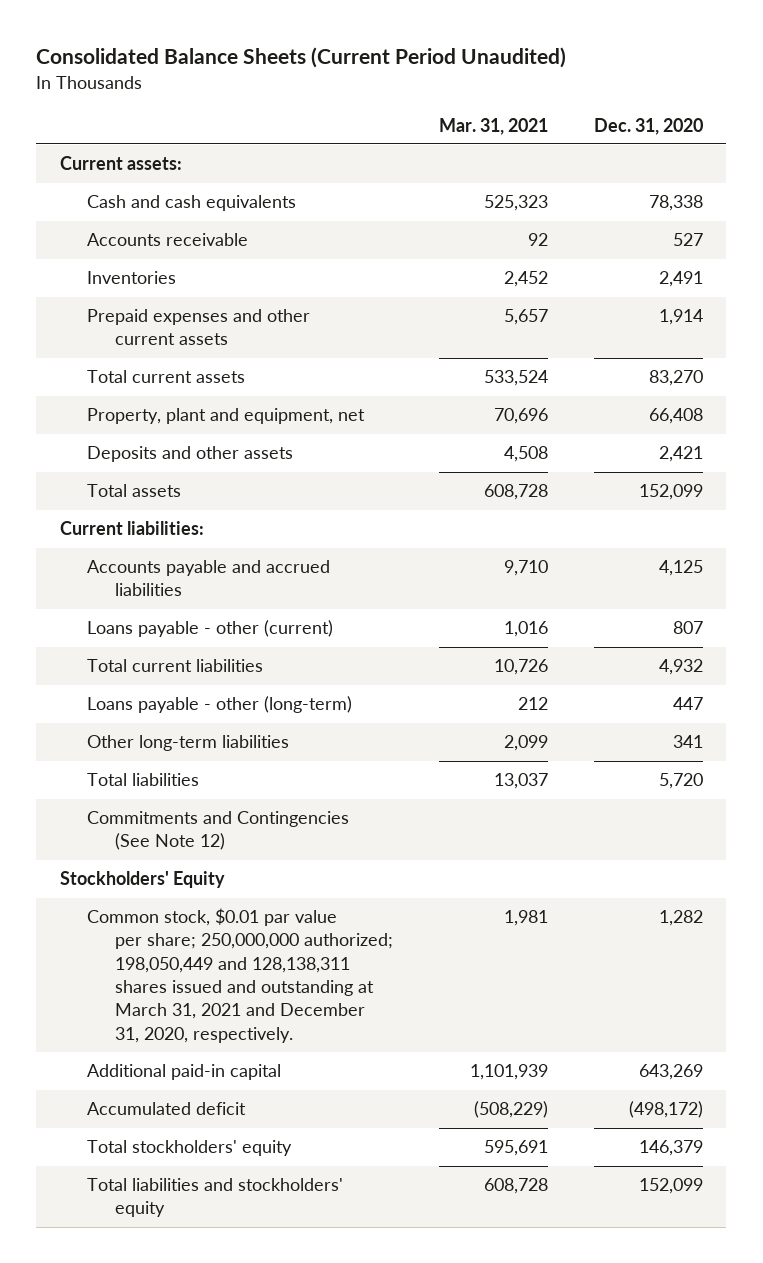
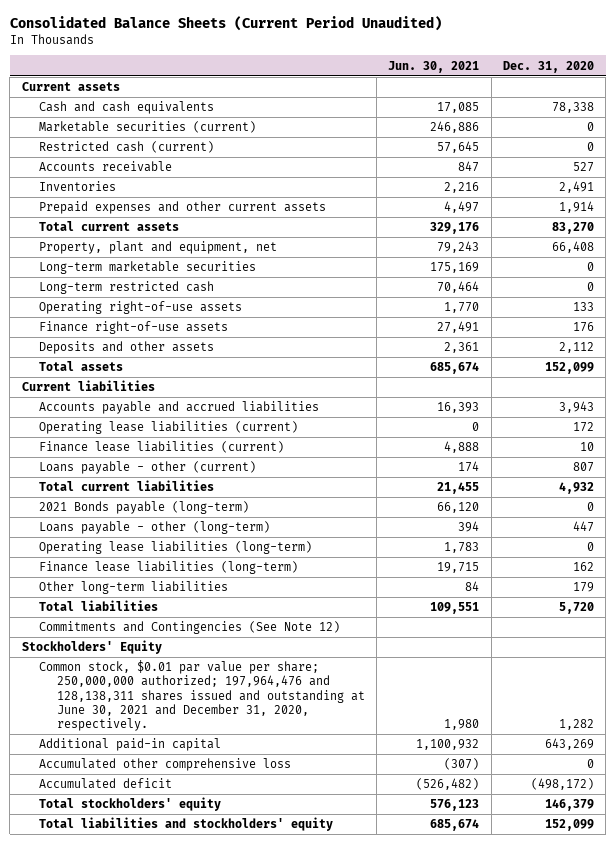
- | Mar. 31, 2021 | Dec. 31, 2020
+ | Jun. 30, 2021 | Dec. 31, 2020
- Current assets:
+ Current assets
+ Marketable securities (current) | 246,886 | 0
+ Restricted cash (current) | 57,645 | 0
- Deposits and other assets | 4,508 | 2,421
+ Long-term marketable securities | 175,169 | 0
+ Long-term restricted cash | 70,464 | 0
+ Operating right-of-use assets | 1,770 | 133
+ Finance right-of-use assets | 27,491 | 176
+ Deposits and other assets | 2,361 | 2,112
- Current liabilities:
- Accounts payable and accrued liabilities | 9,710 | 4,125
+ Current liabilities
+ Accounts payable and accrued liabilities | 16,393 | 3,943
+ Operating lease liabilities (current) | 0 | 172
+ Finance lease liabilities (current) | 4,888 | 10
+ 2021 Bonds payable (long-term) | 66,120 | 0
- Other long-term liabilities | 2,099 | 341
+ Operating lease liabilities (long-term) | 1,783 | 0
+ Finance lease liabilities (long-term) | 19,715 | 162
+ Other long-term liabilities | 84 | 179
- Common stock, $0.01 par value per share; 250,000,000 authorized; 198,050,449 and 128,138,311 shares issued and outstanding at March 31, 2021 and December 31, 2020, respectively. | 1,981 | 1,282
+ Common stock, $0.01 par value per share; 250,000,000 authorized; 197,964,476 and 128,138,311 shares issued and outstanding at June 30, 2021 and December 31, 2020, respectively. | 1,980 | 1,282
+ Accumulated other comprehensive loss | (307) | 0

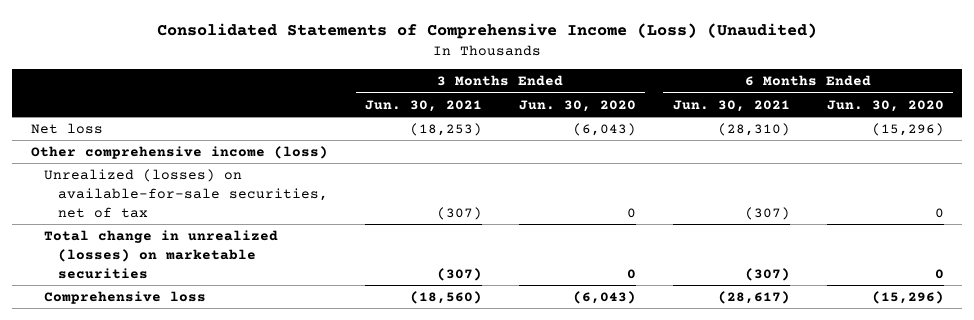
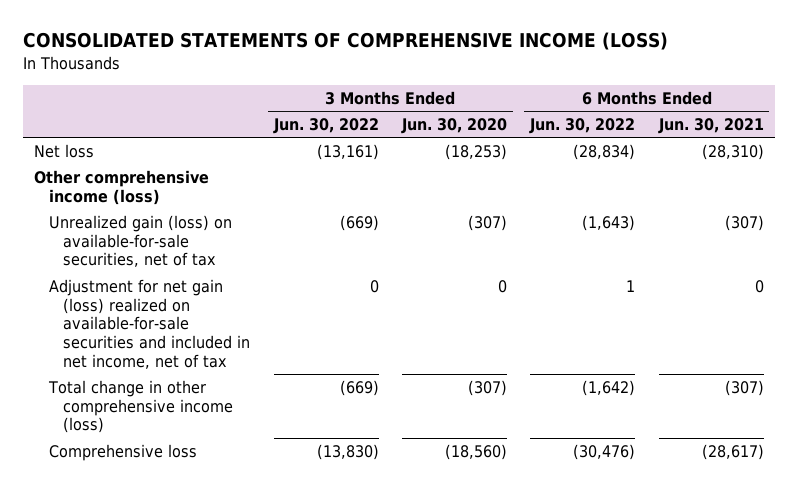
- Consolidated Statements of Comprehensive Income (Loss) (Unaudited)
+ CONSOLIDATED STATEMENTS OF COMPREHENSIVE INCOME (LOSS)
- | 3 Months Ended Jun. 30, 2021 | 3 Months Ended Jun. 30, 2020 | 6 Months Ended Jun. 30, 2021 | 6 Months Ended Jun. 30, 2020
+ | 3 Months Ended Jun. 30, 2022 | 3 Months Ended Jun. 30, 2020 | 6 Months Ended Jun. 30, 2022 | 6 Months Ended Jun. 30, 2021
- Net loss | (18,253) | (6,043) | (28,310) | (15,296)
+ Net loss | (13,161) | (18,253) | (28,834) | (28,310)
- Unrealized (losses) on available-for-sale securities, net of tax | (307) | 0 | (307) | 0
- Total change in unrealized (losses) on marketable securities | (307) | 0 | (307) | 0
- Comprehensive loss | (18,560) | (6,043) | (28,617) | (15,296)
+ Unrealized gain (loss) on available-for-sale securities, net of tax | (669) | (307) | (1,643) | (307)
+ Adjustment for net gain (loss) realized on available-for-sale securities and included in net income, net of tax | 0 | 0 | 1 | 0
+ Total change in other comprehensive income (loss) | (669) | (307) | (1,642) | (307)
+ Comprehensive loss | (13,830) | (18,560) | (30,476) | (28,617)

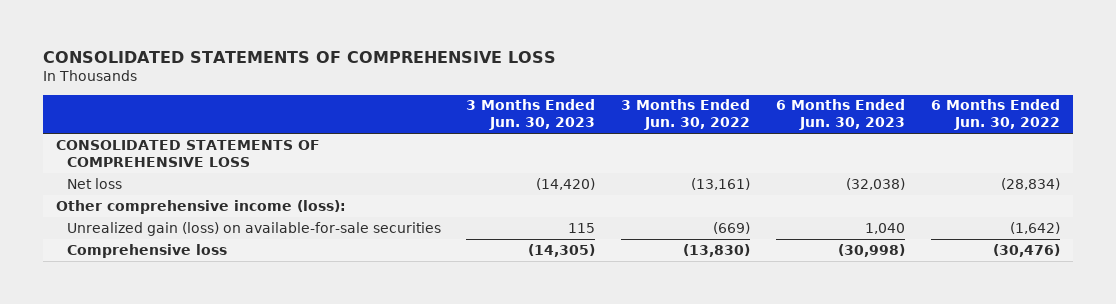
- CONSOLIDATED STATEMENTS OF COMPREHENSIVE INCOME (LOSS)
+ CONSOLIDATED STATEMENTS OF COMPREHENSIVE LOSS
- | 3 Months Ended Jun. 30, 2022 | 3 Months Ended Jun. 30, 2020 | 6 Months Ended Jun. 30, 2022 | 6 Months Ended Jun. 30, 2021
+ | 3 Months Ended Jun. 30, 2023 | 3 Months Ended Jun. 30, 2022 | 6 Months Ended Jun. 30, 2023 | 6 Months Ended Jun. 30, 2022
+ CONSOLIDATED STATEMENTS OF COMPREHENSIVE LOSS
- Other comprehensive income (loss)
- Unrealized gain (loss) on available-for-sale securities, net of tax | (669) | (307) | (1,643) | (307)
- Adjustment for net gain (loss) realized on available-for-sale securities and included in net income, net of tax | 0 | 0 | 1 | 0
- Total change in other comprehensive income (loss) | (669) | (307) | (1,642) | (307)
+ Other comprehensive income (loss):
+ Unrealized gain (loss) on available-for-sale securities | 115 | (669) | 1,040 | (1,642)

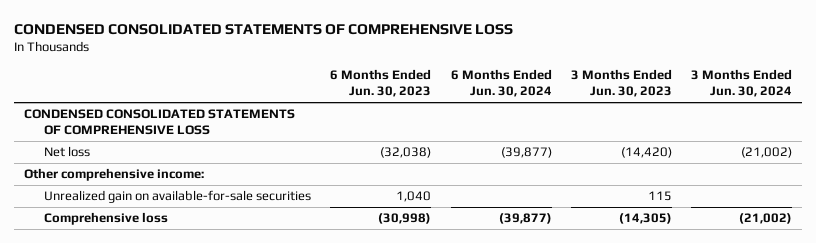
- CONSOLIDATED STATEMENTS OF COMPREHENSIVE LOSS
+ CONDENSED CONSOLIDATED STATEMENTS OF COMPREHENSIVE LOSS
- | 3 Months Ended Jun. 30, 2023 | 3 Months Ended Jun. 30, 2022 | 6 Months Ended Jun. 30, 2023 | 6 Months Ended Jun. 30, 2022
+ | 6 Months Ended Jun. 30, 2023 | 6 Months Ended Jun. 30, 2024 | 3 Months Ended Jun. 30, 2023 | 3 Months Ended Jun. 30, 2024
- CONSOLIDATED STATEMENTS OF COMPREHENSIVE LOSS
+ CONDENSED CONSOLIDATED STATEMENTS OF COMPREHENSIVE LOSS
- Other comprehensive income (loss):
- Unrealized gain (loss) on available-for-sale securities | 115 | (669) | 1,040 | (1,642)
+ Other comprehensive income:
+ Unrealized gain on available-for-sale securities | 1,040 | | 115 |

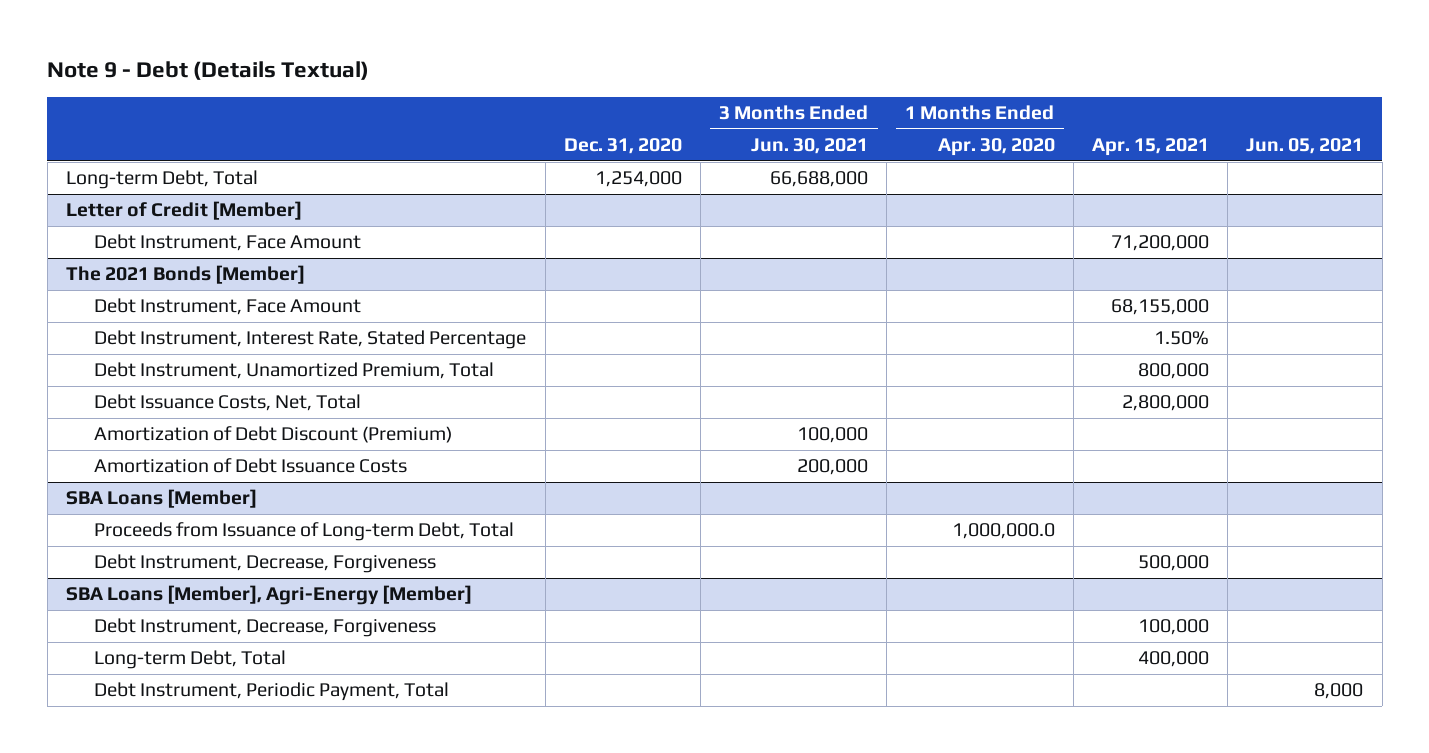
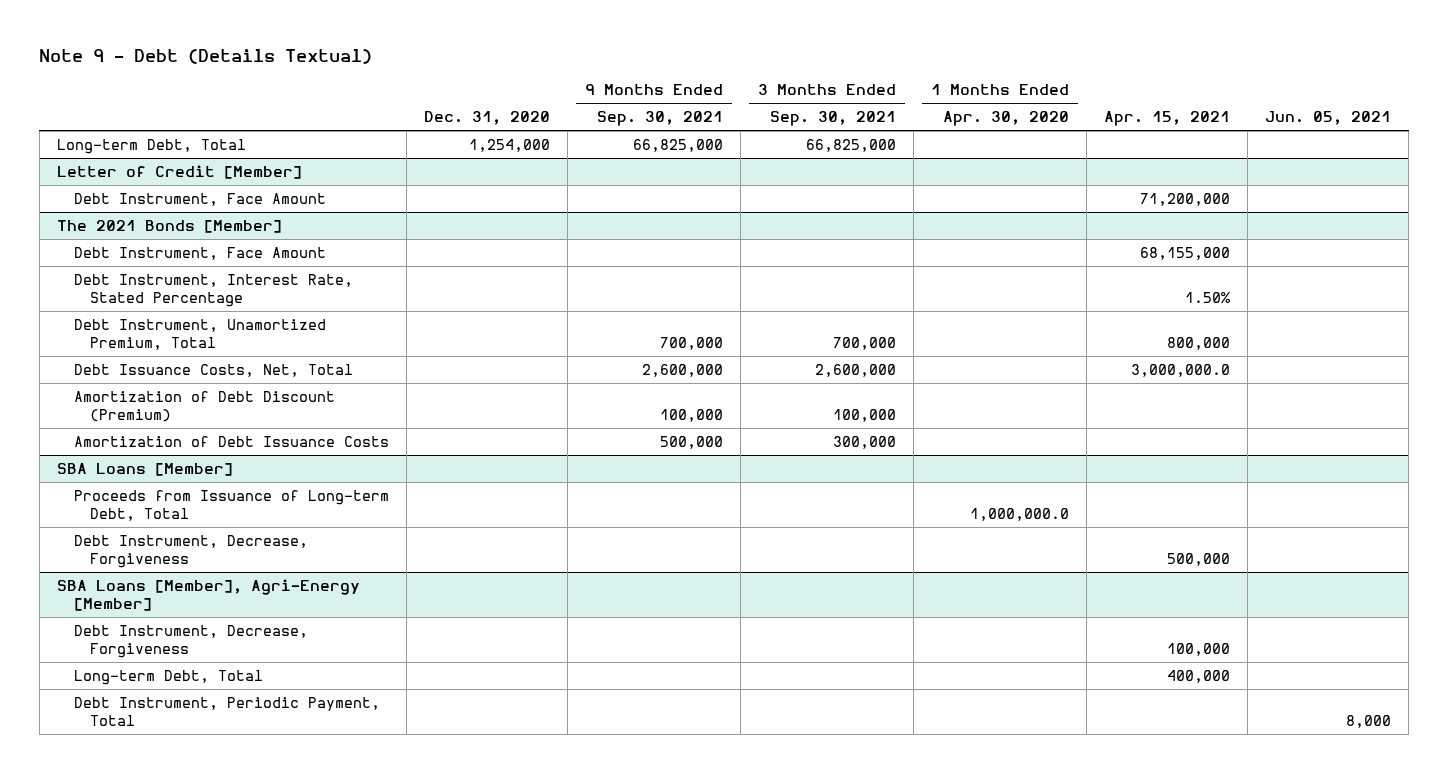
- | Dec. 31, 2020 | 3 Months Ended Jun. 30, 2021 | 1 Months Ended Apr. 30, 2020 | Apr. 15, 2021 | Jun. 05, 2021
+ | Dec. 31, 2020 | 9 Months Ended Sep. 30, 2021 | 3 Months Ended Sep. 30, 2021 | 1 Months Ended Apr. 30, 2020 | Apr. 15, 2021 | Jun. 05, 2021
@ The 2021 Bonds [Member]
- Debt Issuance Costs, Net, Total | | | | 2,800,000 |
+ Debt Issuance Costs, Net, Total | | 2,600,000 | 2,600,000 | | 3,000,000.0 |

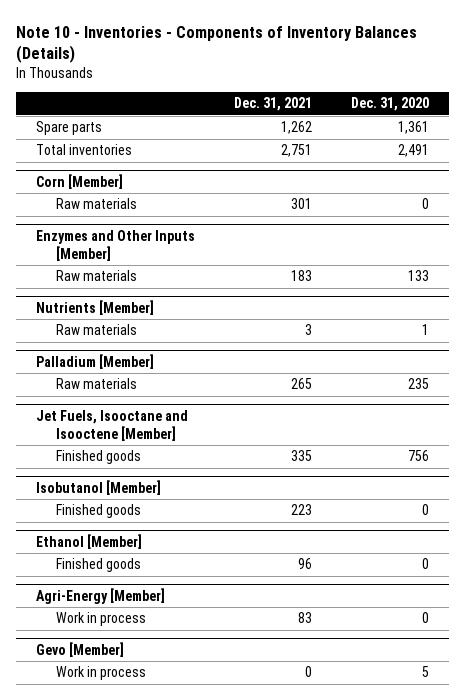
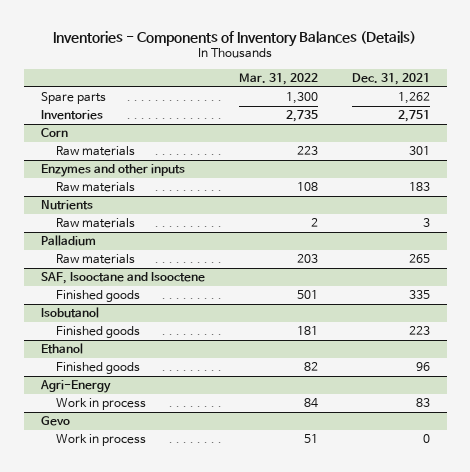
- Note 10 - Inventories - Components of Inventory Balances (Details)
+ Inventories - Components of Inventory Balances (Details)
- | Dec. 31, 2021 | Dec. 31, 2020
+ | Mar. 31, 2022 | Dec. 31, 2021
- Total inventories | 2,751 | 2,491
- Corn [Member]
+ Inventories | 2,735 | 2,751
+ Corn
- Enzymes and Other Inputs [Member]
+ Enzymes and other inputs
- Nutrients [Member]
+ Nutrients
- Palladium [Member]
+ Palladium
- Jet Fuels, Isooctane and Isooctene [Member]
+ SAF, Isooctane and Isooctene
- Isobutanol [Member]
+ Isobutanol
- Ethanol [Member]
+ Ethanol
- Agri-Energy [Member]
+ Agri-Energy
- Gevo [Member]
+ Gevo

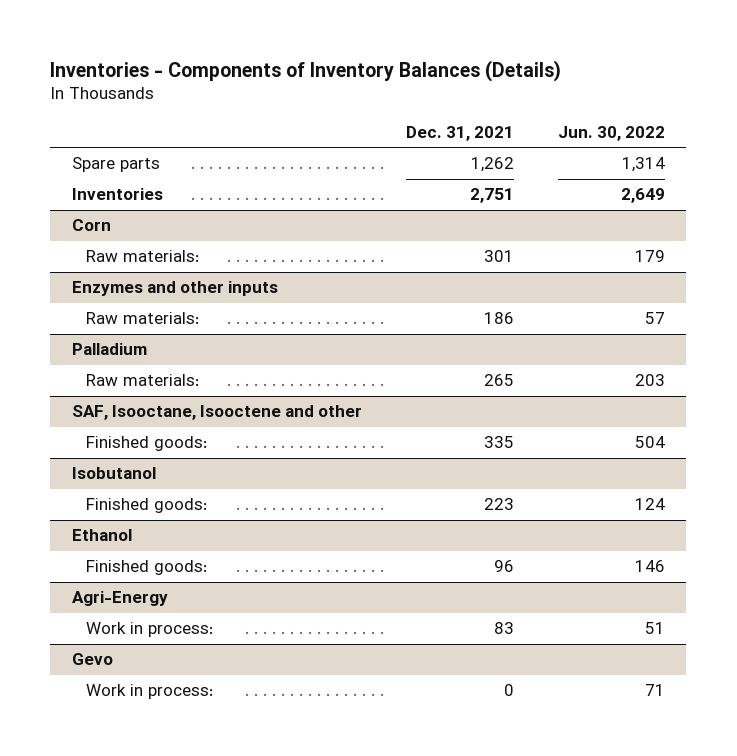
- | Mar. 31, 2022 | Dec. 31, 2021
+ | Dec. 31, 2021 | Jun. 30, 2022
@ Corn
- Raw materials | 223 | 301
+ Raw materials: | 301 | 179
@ Enzymes and other inputs
- Raw materials | 108 | 183
- Nutrients
- Raw materials | 2 | 3
@ Enzymes and other inputs
+ Raw materials: | 186 | 57
@ Palladium
- Raw materials | 203 | 265
- SAF, Isooctane and Isooctene
- Finished goods | 501 | 335
@ Palladium
+ Raw materials: | 265 | 203
+ SAF, Isooctane, Isooctene and other
+ Finished goods: | 335 | 504
@ Isobutanol
- Finished goods | 181 | 223
+ Finished goods: | 223 | 124
@ Ethanol
- Finished goods | 82 | 96
+ Finished goods: | 96 | 146
@ Agri-Energy
- Work in process | 84 | 83
+ Work in process: | 83 | 51
@ Gevo
- Work in process | 51 | 0
+ Work in process: | 0 | 71

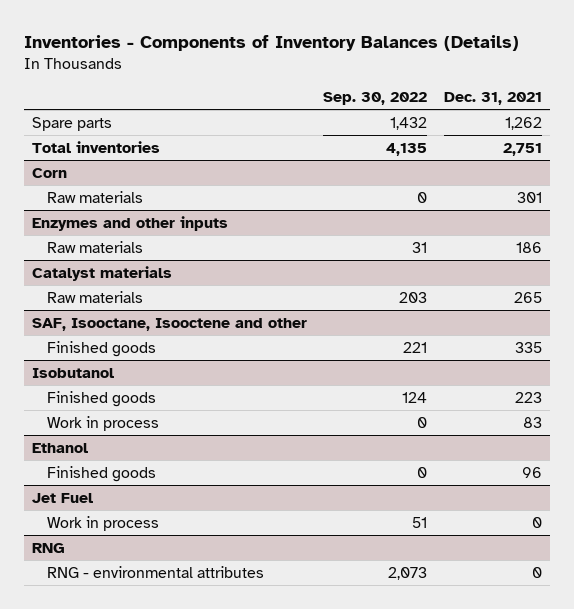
- | Dec. 31, 2021 | Jun. 30, 2022
+ | Sep. 30, 2022 | Dec. 31, 2021
- Inventories | 2,751 | 2,649
+ Total inventories | 4,135 | 2,751
@ Corn
- Raw materials: | 301 | 179
+ Raw materials | 0 | 301
@ Enzymes and other inputs
- Raw materials: | 186 | 57
- Palladium
- Raw materials: | 265 | 203
@ Enzymes and other inputs
+ Raw materials | 31 | 186
+ Catalyst materials
+ Raw materials | 203 | 265
@ SAF, Isooctane, Isooctene and other
- Finished goods: | 335 | 504
+ Finished goods | 221 | 335
@ Isobutanol
- Finished goods: | 223 | 124
+ Finished goods | 124 | 223
+ Work in process | 0 | 83
@ Ethanol
- Finished goods: | 96 | 146
- Agri-Energy
- Work in process: | 83 | 51
- Gevo
- Work in process: | 0 | 71
@ Ethanol
+ Finished goods | 0 | 96
+ Jet Fuel
+ Work in process | 51 | 0
+ RNG
+ RNG - environmental attributes | 2,073 | 0

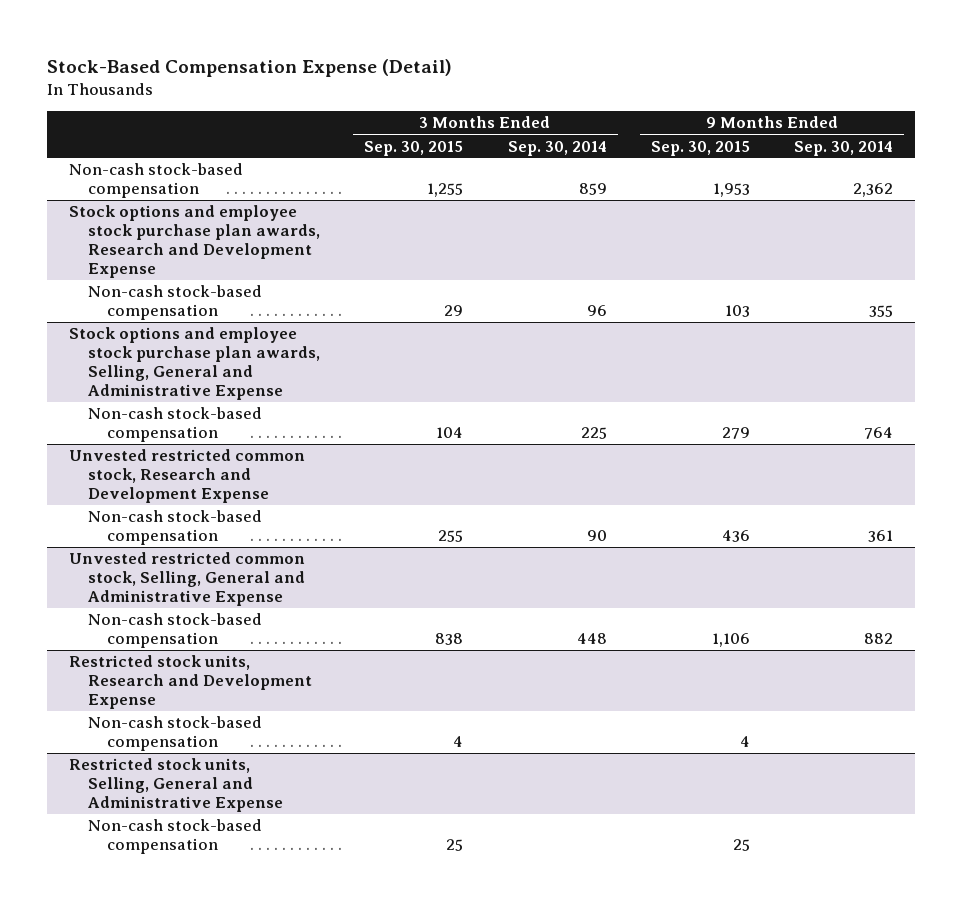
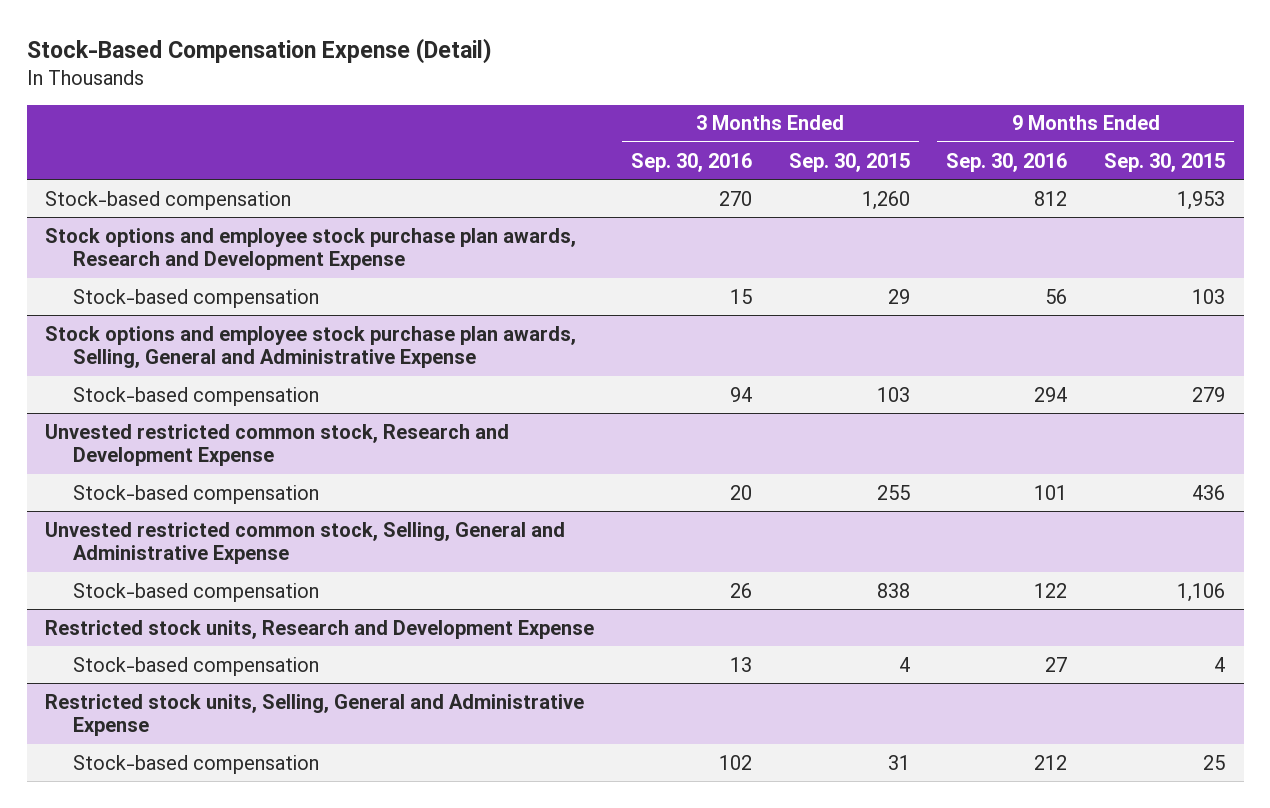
- | 3 Months Ended Sep. 30, 2015 | 3 Months Ended Sep. 30, 2014 | 9 Months Ended Sep. 30, 2015 | 9 Months Ended Sep. 30, 2014
+ | 3 Months Ended Sep. 30, 2016 | 3 Months Ended Sep. 30, 2015 | 9 Months Ended Sep. 30, 2016 | 9 Months Ended Sep. 30, 2015
- Non-cash stock-based compensation | 1,255 | 859 | 1,953 | 2,362
+ Stock-based compensation | 270 | 1,260 | 812 | 1,953
@ Stock options and employee stock purchase plan awards, Research and Development Expense
- Non-cash stock-based compensation | 29 | 96 | 103 | 355
+ Stock-based compensation | 15 | 29 | 56 | 103
@ Stock options and employee stock purchase plan awards, Selling, General and Administrative Expense
- Non-cash stock-based compensation | 104 | 225 | 279 | 764
+ Stock-based compensation | 94 | 103 | 294 | 279
@ Unvested restricted common stock, Research and Development Expense
- Non-cash stock-based compensation | 255 | 90 | 436 | 361
+ Stock-based compensation | 20 | 255 | 101 | 436
@ Unvested restricted common stock, Selling, General and Administrative Expense
- Non-cash stock-based compensation | 838 | 448 | 1,106 | 882
+ Stock-based compensation | 26 | 838 | 122 | 1,106
@ Restricted stock units, Research and Development Expense
- Non-cash stock-based compensation | 4 | | 4 |
+ Stock-based compensation | 13 | 4 | 27 | 4
@ Restricted stock units, Selling, General and Administrative Expense
- Non-cash stock-based compensation | 25 | | 25 |
+ Stock-based compensation | 102 | 31 | 212 | 25

